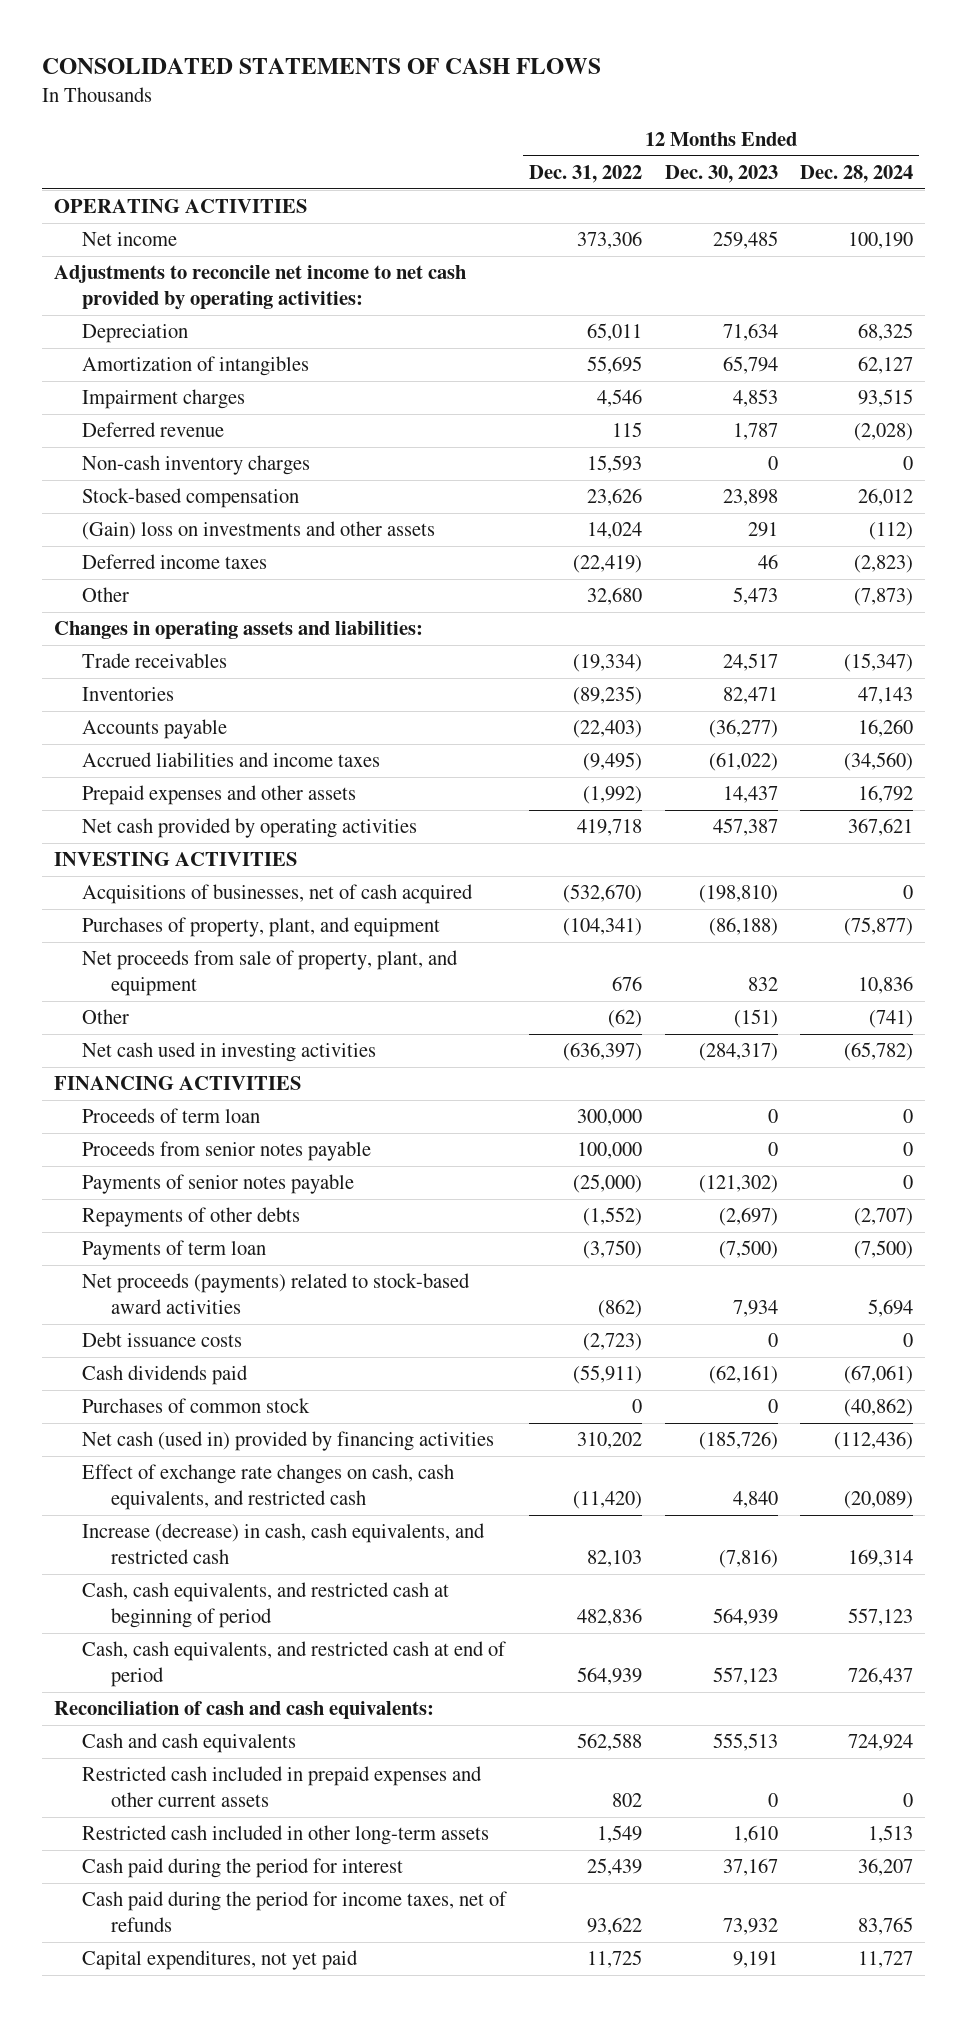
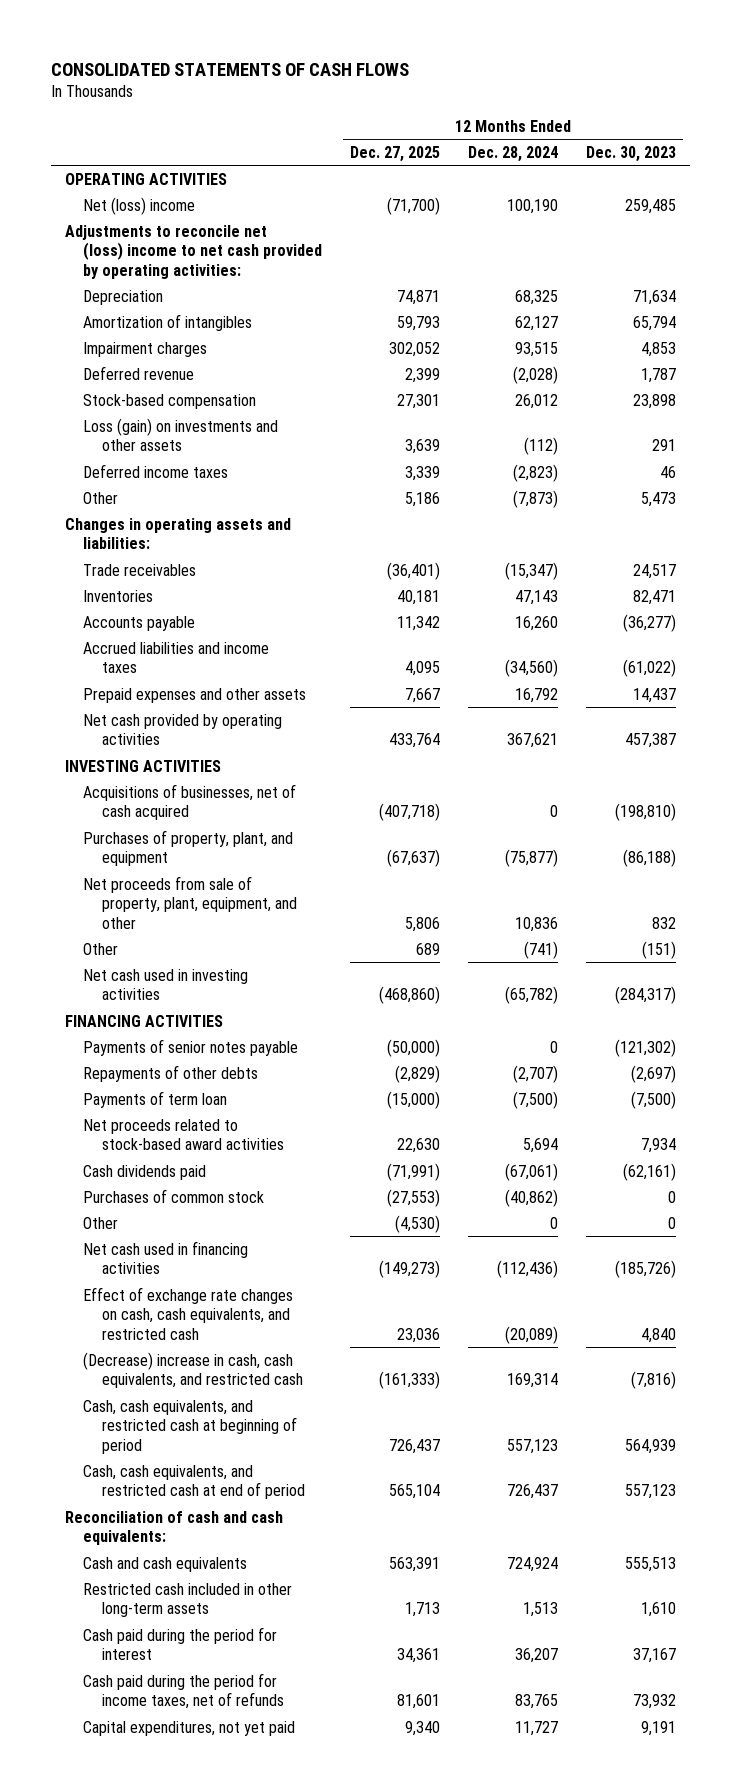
- | 12 Months Ended Dec. 31, 2022 | 12 Months Ended Dec. 30, 2023 | 12 Months Ended Dec. 28, 2024
+ | 12 Months Ended Dec. 27, 2025 | 12 Months Ended Dec. 28, 2024 | 12 Months Ended Dec. 30, 2023
- Net income | 373,306 | 259,485 | 100,190
- Adjustments to reconcile net income to net cash provided by operating activities:
+ Net (loss) income | (71,700) | 100,190 | 259,485
+ Adjustments to reconcile net (loss) income to net cash provided by operating activities:
- Non-cash inventory charges | 15,593 | 0 | 0
- (Gain) loss on investments and other assets | 14,024 | 291 | (112)
+ Loss (gain) on investments and other assets | 3,639 | (112) | 291
- Net proceeds from sale of property, plant, and equipment | 676 | 832 | 10,836
+ Net proceeds from sale of property, plant, equipment, and other | 5,806 | 10,836 | 832
- Proceeds of term loan | 300,000 | 0 | 0
- Proceeds from senior notes payable | 100,000 | 0 | 0
- Net proceeds (payments) related to stock-based award activities | (862) | 7,934 | 5,694
- Debt issuance costs | (2,723) | 0 | 0
+ Net proceeds related to stock-based award activities | 22,630 | 5,694 | 7,934
- Net cash (used in) provided by financing activities | 310,202 | (185,726) | (112,436)
+ Other | (4,530) | 0 | 0
+ Net cash used in financing activities | (149,273) | (112,436) | (185,726)
- Increase (decrease) in cash, cash equivalents, and restricted cash | 82,103 | (7,816) | 169,314
+ (Decrease) increase in cash, cash equivalents, and restricted cash | (161,333) | 169,314 | (7,816)
- Restricted cash included in prepaid expenses and other current assets | 802 | 0 | 0

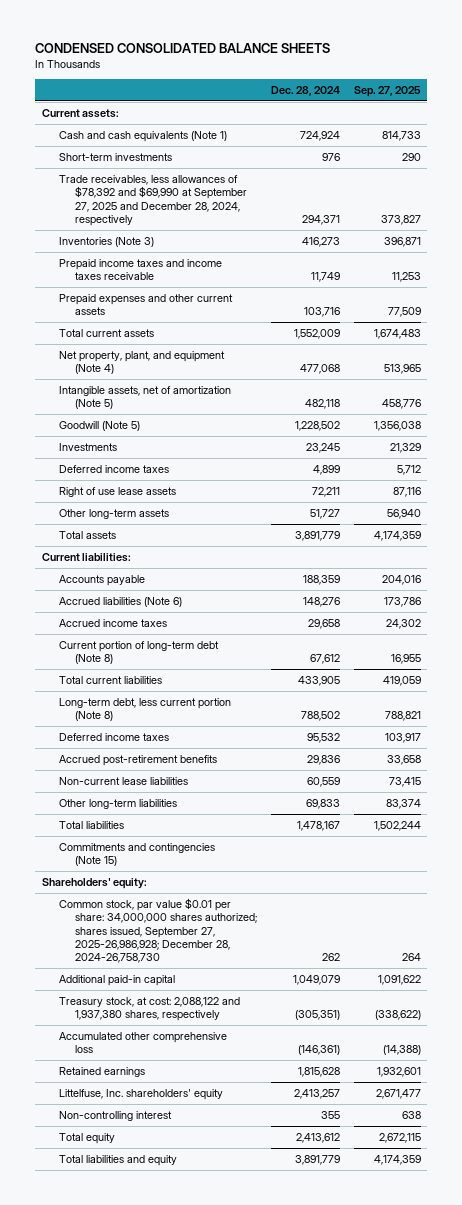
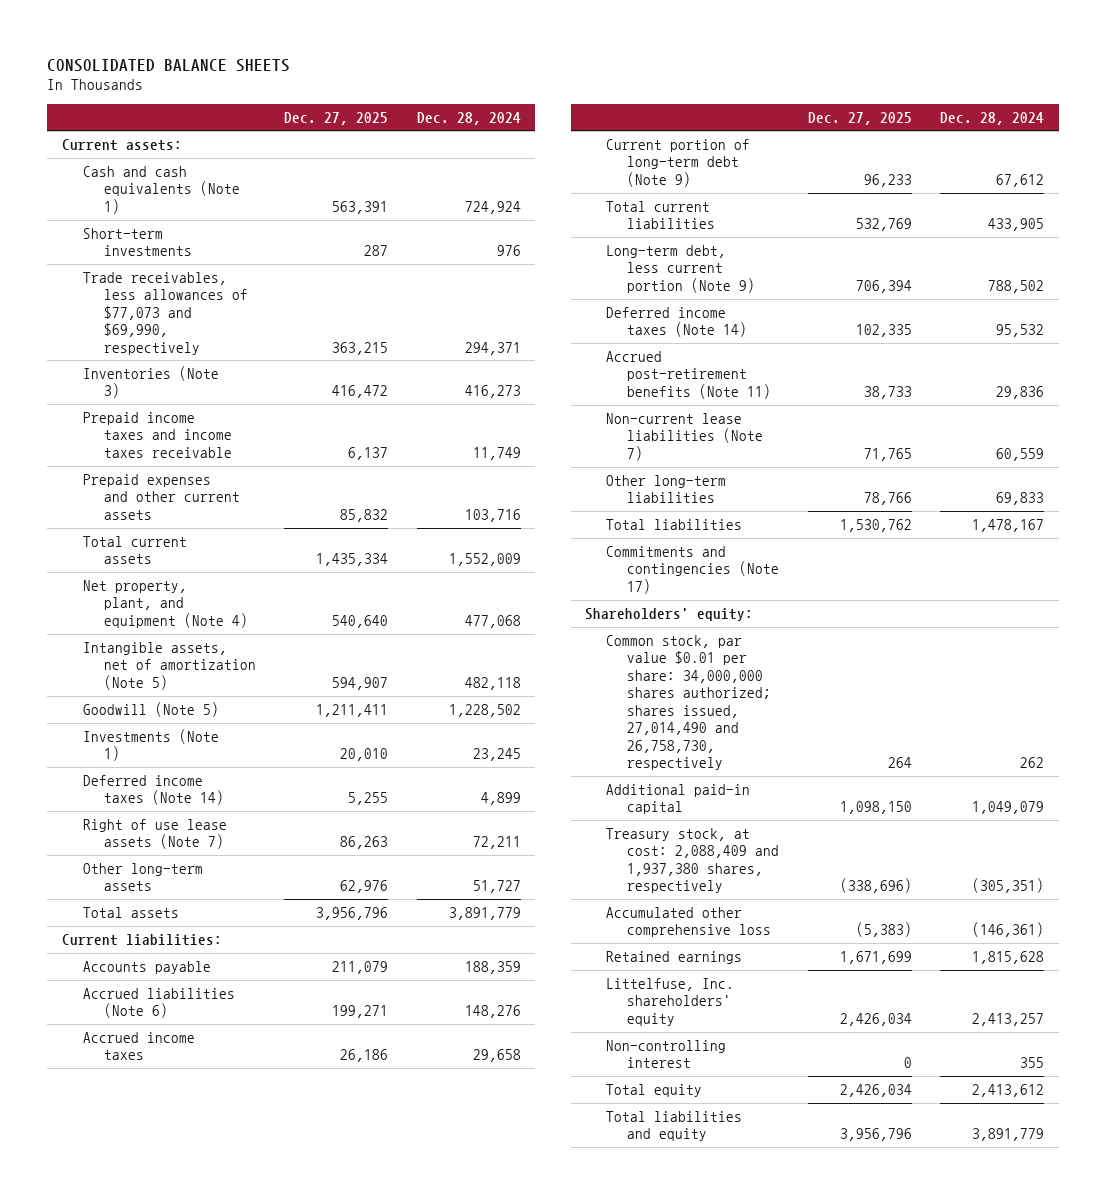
- CONDENSED CONSOLIDATED BALANCE SHEETS
+ CONSOLIDATED BALANCE SHEETS
- | Dec. 28, 2024 | Sep. 27, 2025
+ | Dec. 27, 2025 | Dec. 28, 2024
- Trade receivables, less allowances of $78,392 and $69,990 at September 27, 2025 and December 28, 2024, respectively | 294,371 | 373,827
+ Trade receivables, less allowances of $77,073 and $69,990, respectively | 363,215 | 294,371
- Investments | 23,245 | 21,329
- Deferred income taxes | 4,899 | 5,712
- Right of use lease assets | 72,211 | 87,116
+ Investments (Note 1) | 20,010 | 23,245
+ Deferred income taxes (Note 14) | 5,255 | 4,899
+ Right of use lease assets (Note 7) | 86,263 | 72,211
- Current portion of long-term debt (Note 8) | 67,612 | 16,955
+ Current portion of long-term debt (Note 9) | 96,233 | 67,612
- Long-term debt, less current portion (Note 8) | 788,502 | 788,821
- Deferred income taxes | 95,532 | 103,917
- Accrued post-retirement benefits | 29,836 | 33,658
- Non-current lease liabilities | 60,559 | 73,415
+ Long-term debt, less current portion (Note 9) | 706,394 | 788,502
+ Deferred income taxes (Note 14) | 102,335 | 95,532
+ Accrued post-retirement benefits (Note 11) | 38,733 | 29,836
+ Non-current lease liabilities (Note 7) | 71,765 | 60,559
- Commitments and contingencies (Note 15)
+ Commitments and contingencies (Note 17)
- Common stock, par value $0.01 per share: 34,000,000 shares authorized; shares issued, September 27, 2025-26,986,928; December 28, 2024-26,758,730 | 262 | 264
+ Common stock, par value $0.01 per share: 34,000,000 shares authorized; shares issued, 27,014,490 and 26,758,730, respectively | 264 | 262
- Treasury stock, at cost: 2,088,122 and 1,937,380 shares, respectively | (305,351) | (338,622)
+ Treasury stock, at cost: 2,088,409 and 1,937,380 shares, respectively | (338,696) | (305,351)

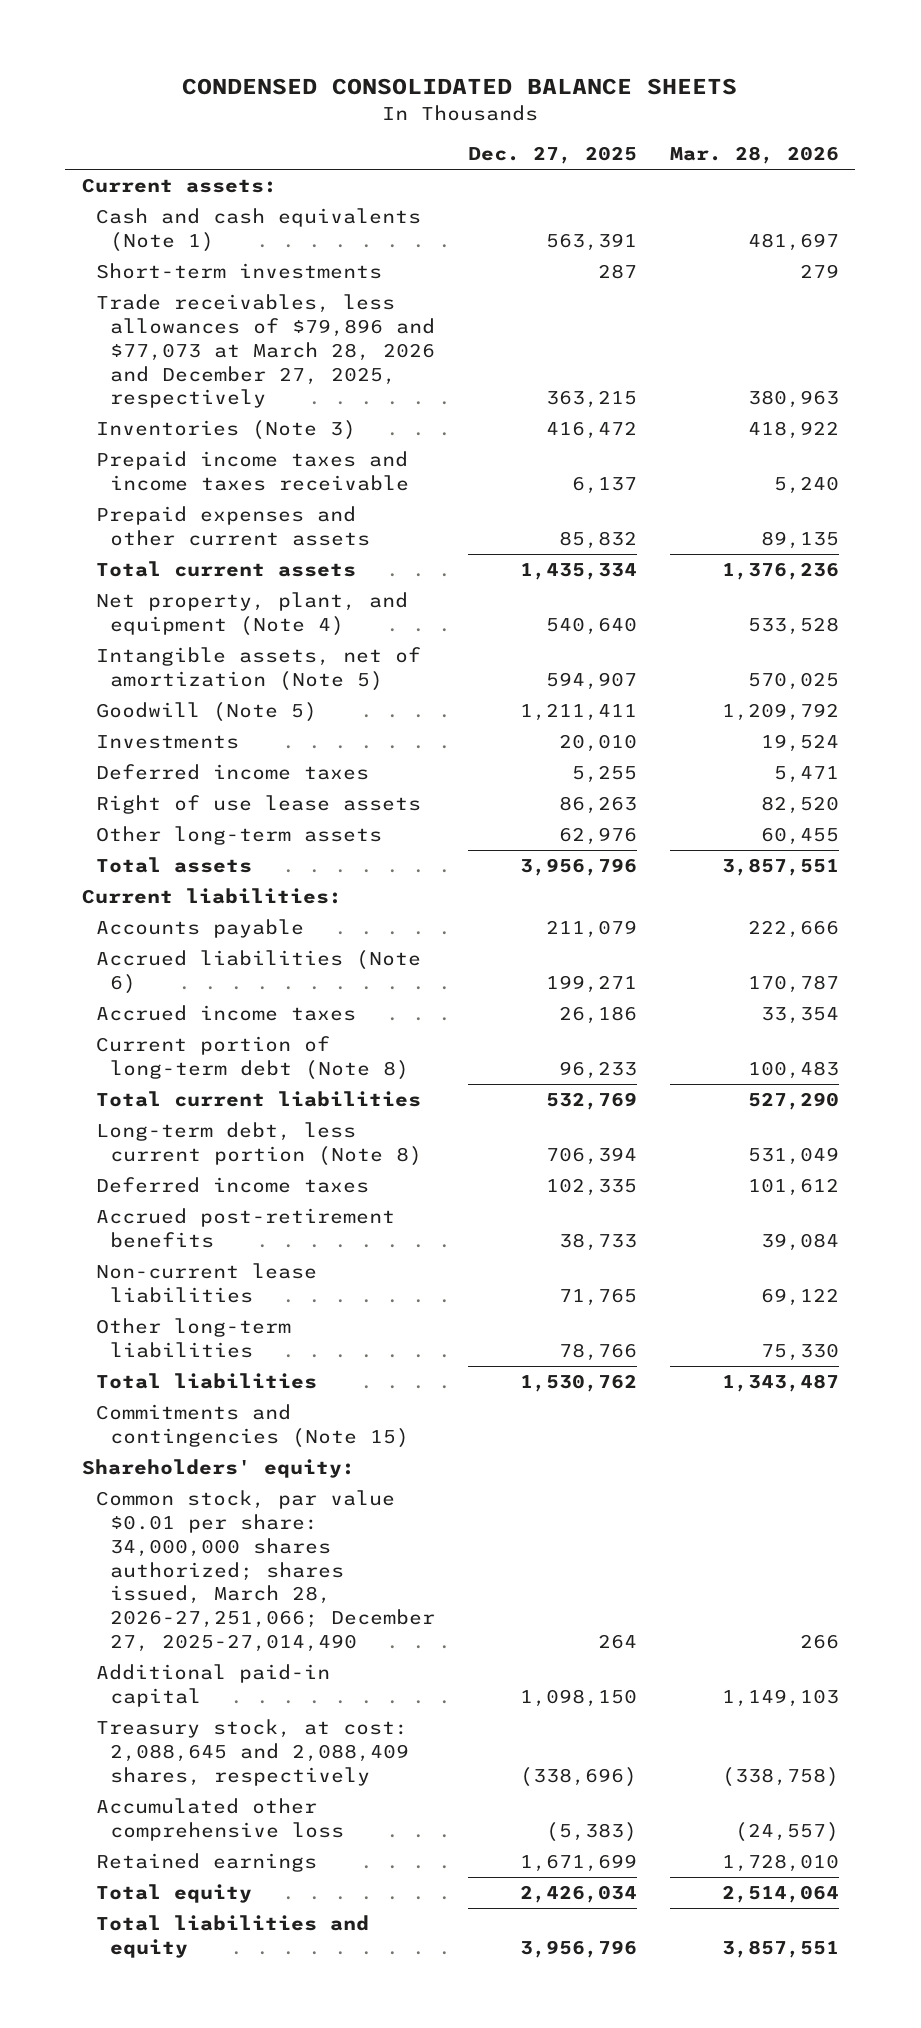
- CONSOLIDATED BALANCE SHEETS
+ CONDENSED CONSOLIDATED BALANCE SHEETS
- | Dec. 27, 2025 | Dec. 28, 2024
+ | Dec. 27, 2025 | Mar. 28, 2026
- Trade receivables, less allowances of $77,073 and $69,990, respectively | 363,215 | 294,371
+ Trade receivables, less allowances of $79,896 and $77,073 at March 28, 2026 and December 27, 2025, respectively | 363,215 | 380,963
- Investments (Note 1) | 20,010 | 23,245
- Deferred income taxes (Note 14) | 5,255 | 4,899
- Right of use lease assets (Note 7) | 86,263 | 72,211
+ Investments | 20,010 | 19,524
+ Deferred income taxes | 5,255 | 5,471
+ Right of use lease assets | 86,263 | 82,520
- Current portion of long-term debt (Note 9) | 96,233 | 67,612
+ Current portion of long-term debt (Note 8) | 96,233 | 100,483
- Long-term debt, less current portion (Note 9) | 706,394 | 788,502
- Deferred income taxes (Note 14) | 102,335 | 95,532
- Accrued post-retirement benefits (Note 11) | 38,733 | 29,836
- Non-current lease liabilities (Note 7) | 71,765 | 60,559
+ Long-term debt, less current portion (Note 8) | 706,394 | 531,049
+ Deferred income taxes | 102,335 | 101,612
+ Accrued post-retirement benefits | 38,733 | 39,084
+ Non-current lease liabilities | 71,765 | 69,122
- Commitments and contingencies (Note 17)
+ Commitments and contingencies (Note 15)
- Common stock, par value $0.01 per share: 34,000,000 shares authorized; shares issued, 27,014,490 and 26,758,730, respectively | 264 | 262
+ Common stock, par value $0.01 per share: 34,000,000 shares authorized; shares issued, March 28, 2026-27,251,066; December 27, 2025-27,014,490 | 264 | 266
- Treasury stock, at cost: 2,088,409 and 1,937,380 shares, respectively | (338,696) | (305,351)
+ Treasury stock, at cost: 2,088,645 and 2,088,409 shares, respectively | (338,696) | (338,758)
- Littelfuse, Inc. shareholders' equity | 2,426,034 | 2,413,257
- Non-controlling interest | 0 | 355

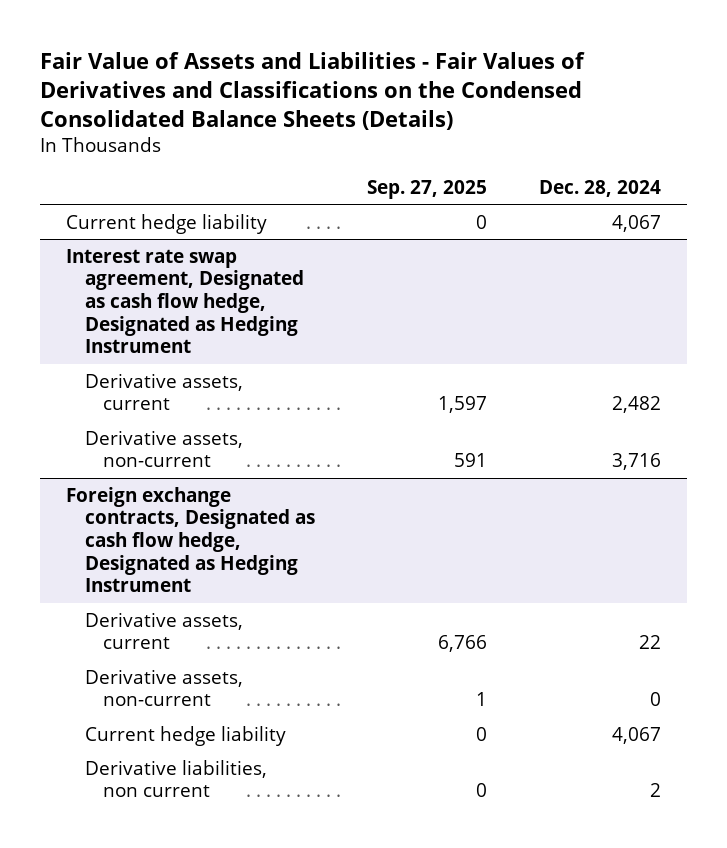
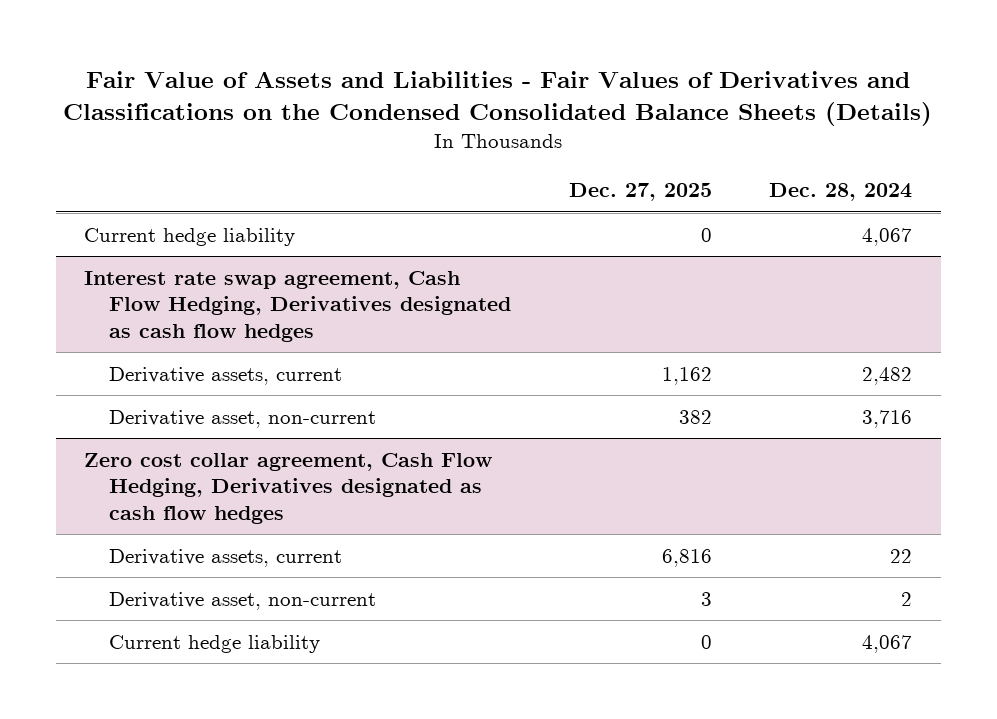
- | Sep. 27, 2025 | Dec. 28, 2024
+ | Dec. 27, 2025 | Dec. 28, 2024
- Interest rate swap agreement, Designated as cash flow hedge, Designated as Hedging Instrument
+ Interest rate swap agreement, Cash Flow Hedging, Derivatives designated as cash flow hedges
- Derivative assets, non-current | 591 | 3,716
- Foreign exchange contracts, Designated as cash flow hedge, Designated as Hedging Instrument
+ Derivative asset, non-current | 382 | 3,716
+ Zero cost collar agreement, Cash Flow Hedging, Derivatives designated as cash flow hedges
- Derivative assets, non-current | 1 | 0
+ Derivative asset, non-current | 3 | 2
- Derivative liabilities, non current | 0 | 2

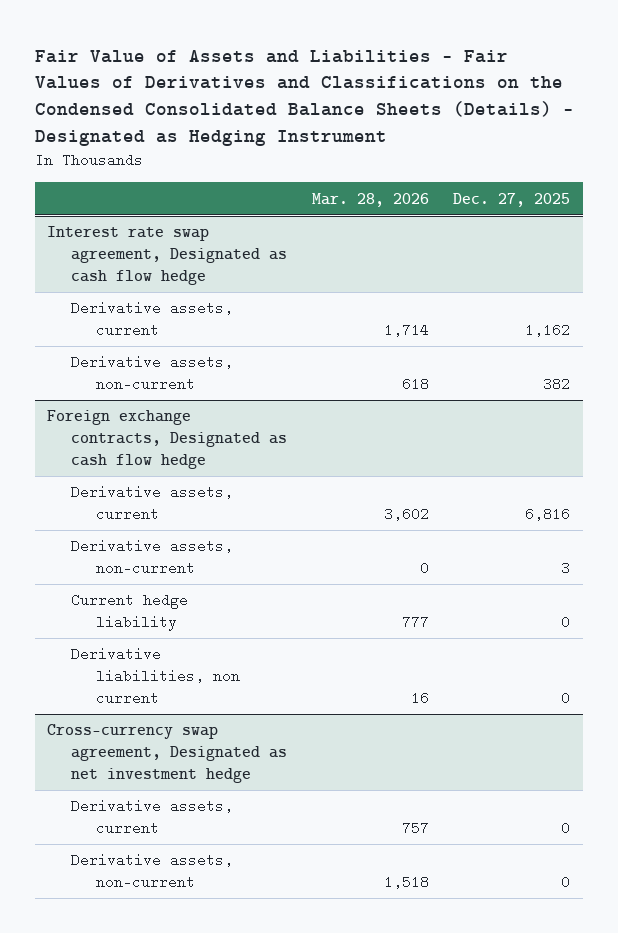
- Fair Value of Assets and Liabilities - Fair Values of Derivatives and Classifications on the Condensed Consolidated Balance Sheets (Details)
+ Fair Value of Assets and Liabilities - Fair Values of Derivatives and Classifications on the Condensed Consolidated Balance Sheets (Details) - Designated as Hedging Instrument
- | Dec. 27, 2025 | Dec. 28, 2024
+ | Mar. 28, 2026 | Dec. 27, 2025
- Current hedge liability | 0 | 4,067
- Interest rate swap agreement, Cash Flow Hedging, Derivatives designated as cash flow hedges
+ Interest rate swap agreement, Designated as cash flow hedge
- Derivative asset, non-current | 382 | 3,716
- Zero cost collar agreement, Cash Flow Hedging, Derivatives designated as cash flow hedges
+ Derivative assets, non-current | 618 | 382
+ Foreign exchange contracts, Designated as cash flow hedge
- Derivative asset, non-current | 3 | 2
+ Derivative assets, non-current | 0 | 3
+ Derivative liabilities, non current | 16 | 0
+ Cross-currency swap agreement, Designated as net investment hedge
+ Derivative assets, current | 757 | 0
+ Derivative assets, non-current | 1,518 | 0

